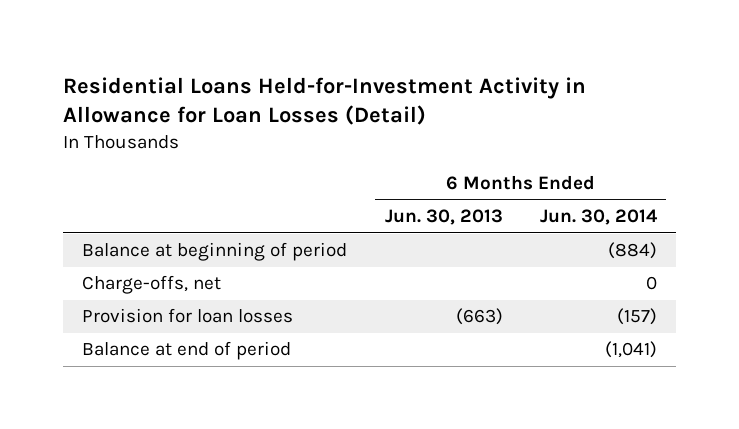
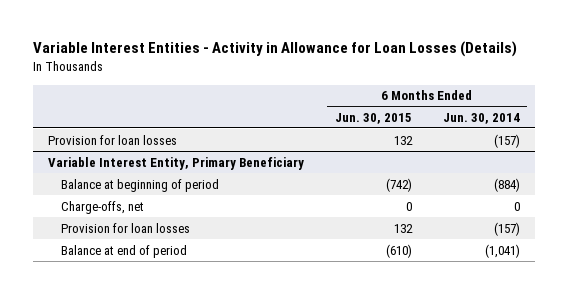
- Residential Loans Held-for-Investment Activity in Allowance for Loan Losses (Detail)
+ Variable Interest Entities - Activity in Allowance for Loan Losses (Details)
- | 6 Months Ended Jun. 30, 2013 | 6 Months Ended Jun. 30, 2014
+ | 6 Months Ended Jun. 30, 2015 | 6 Months Ended Jun. 30, 2014
+ Provision for loan losses | 132 | (157)
+ Variable Interest Entity, Primary Beneficiary

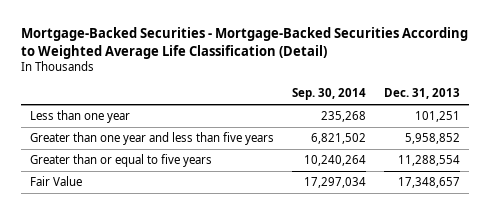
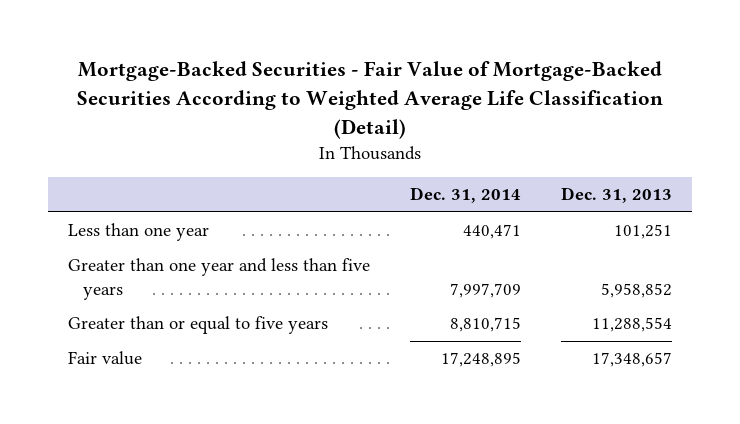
- Mortgage-Backed Securities - Mortgage-Backed Securities According to Weighted Average Life Classification (Detail)
+ Mortgage-Backed Securities - Fair Value of Mortgage-Backed Securities According to Weighted Average Life Classification (Detail)
- | Sep. 30, 2014 | Dec. 31, 2013
+ | Dec. 31, 2014 | Dec. 31, 2013
- Fair Value | 17,297,034 | 17,348,657
+ Fair value | 17,248,895 | 17,348,657

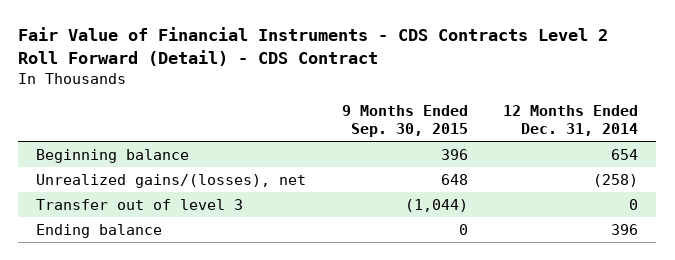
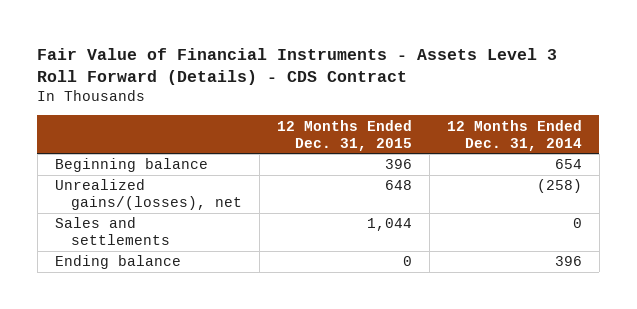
- Fair Value of Financial Instruments - CDS Contracts Level 2 Roll Forward (Detail) - CDS Contract
+ Fair Value of Financial Instruments - Assets Level 3 Roll Forward (Details) - CDS Contract
- | 9 Months Ended Sep. 30, 2015 | 12 Months Ended Dec. 31, 2014
+ | 12 Months Ended Dec. 31, 2015 | 12 Months Ended Dec. 31, 2014
- Transfer out of level 3 | (1,044) | 0
+ Sales and settlements | 1,044 | 0

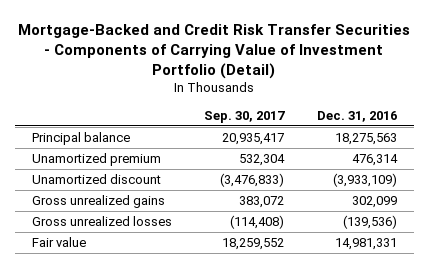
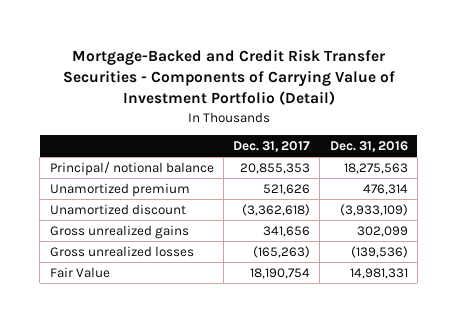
- | Sep. 30, 2017 | Dec. 31, 2016
+ | Dec. 31, 2017 | Dec. 31, 2016
- Principal balance | 20,935,417 | 18,275,563
+ Principal/ notional balance | 20,855,353 | 18,275,563
- Fair value | 18,259,552 | 14,981,331
+ Fair Value | 18,190,754 | 14,981,331

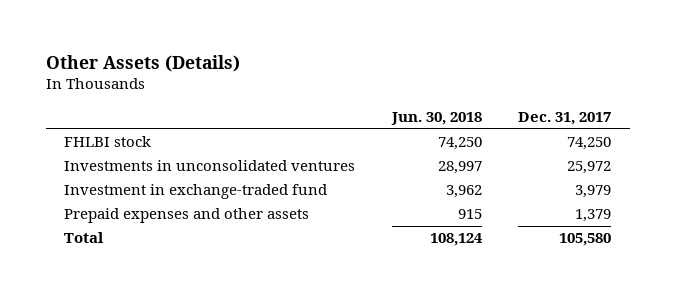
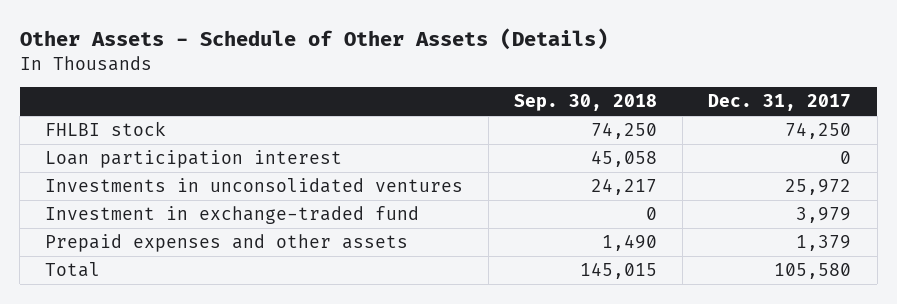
- Other Assets (Details)
+ Other Assets - Schedule of Other Assets (Details)
- | Jun. 30, 2018 | Dec. 31, 2017
+ | Sep. 30, 2018 | Dec. 31, 2017
+ Loan participation interest | 45,058 | 0

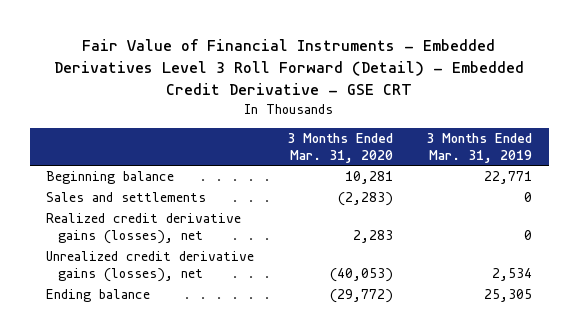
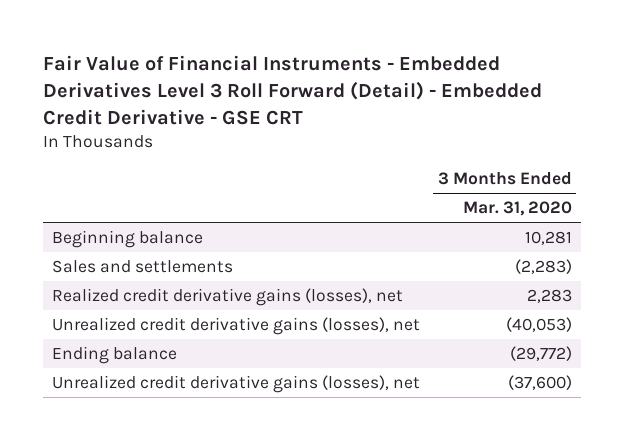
- | 3 Months Ended Mar. 31, 2020 | 3 Months Ended Mar. 31, 2019
+ | 3 Months Ended Mar. 31, 2020
+ Unrealized credit derivative gains (losses), net | (37,600)

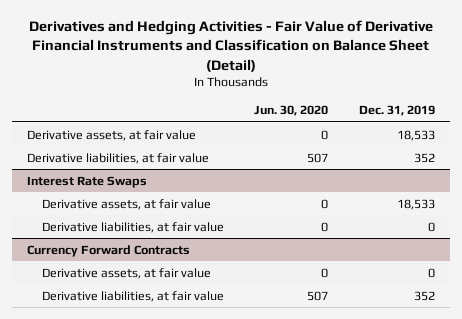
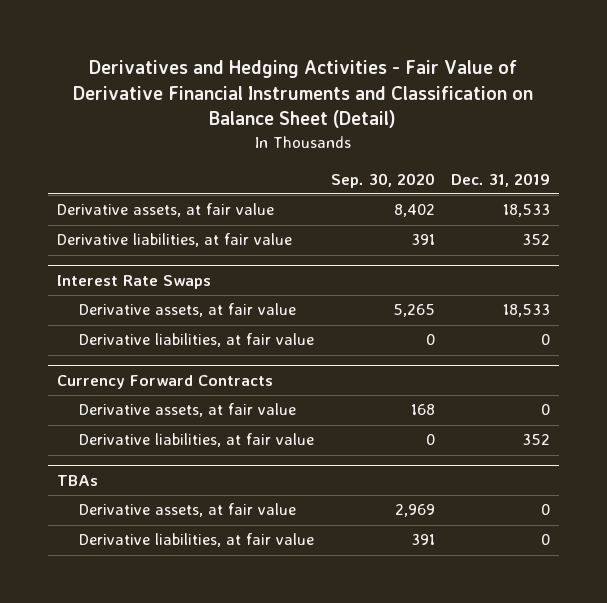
- | Jun. 30, 2020 | Dec. 31, 2019
+ | Sep. 30, 2020 | Dec. 31, 2019
+ TBAs
+ Derivative assets, at fair value | 2,969 | 0
+ Derivative liabilities, at fair value | 391 | 0

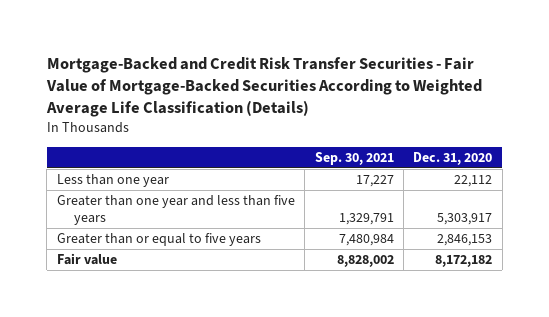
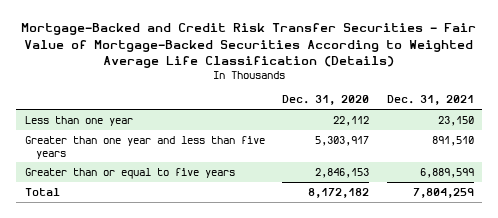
- | Sep. 30, 2021 | Dec. 31, 2020
+ | Dec. 31, 2020 | Dec. 31, 2021
- Fair value | 8,828,002 | 8,172,182
+ Total | 8,172,182 | 7,804,259

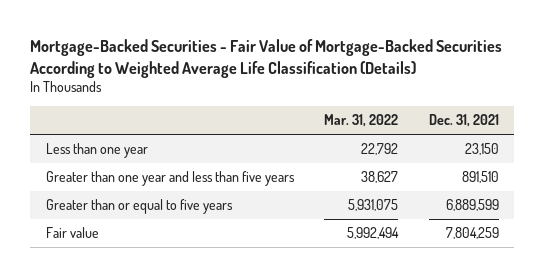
- Mortgage-Backed and Credit Risk Transfer Securities - Fair Value of Mortgage-Backed Securities According to Weighted Average Life Classification (Details)
+ Mortgage-Backed Securities - Fair Value of Mortgage-Backed Securities According to Weighted Average Life Classification (Details)
- | Dec. 31, 2020 | Dec. 31, 2021
+ | Mar. 31, 2022 | Dec. 31, 2021
- Total | 8,172,182 | 7,804,259
+ Fair value | 5,992,494 | 7,804,259

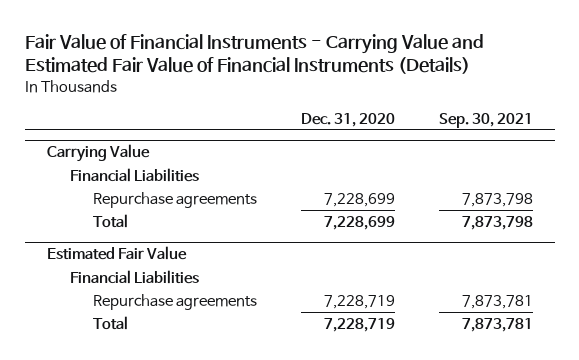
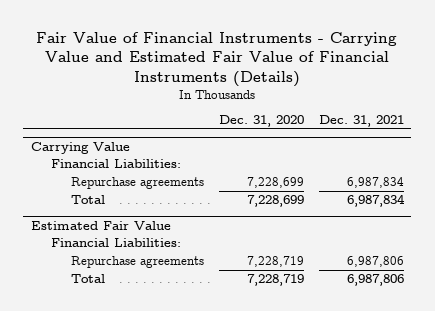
- | Dec. 31, 2020 | Sep. 30, 2021
+ | Dec. 31, 2020 | Dec. 31, 2021
@ Carrying Value
- Financial Liabilities
+ Financial Liabilities:
@ Estimated Fair Value
- Financial Liabilities
+ Financial Liabilities:

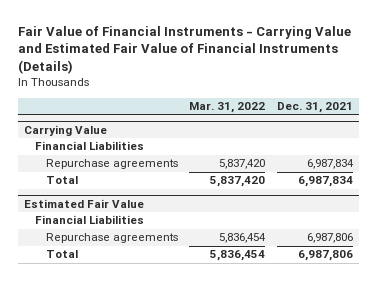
- | Dec. 31, 2020 | Dec. 31, 2021
+ | Mar. 31, 2022 | Dec. 31, 2021
@ Carrying Value
- Financial Liabilities:
+ Financial Liabilities
@ Estimated Fair Value
- Financial Liabilities:
+ Financial Liabilities

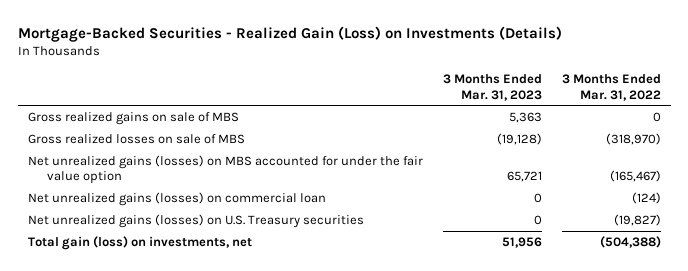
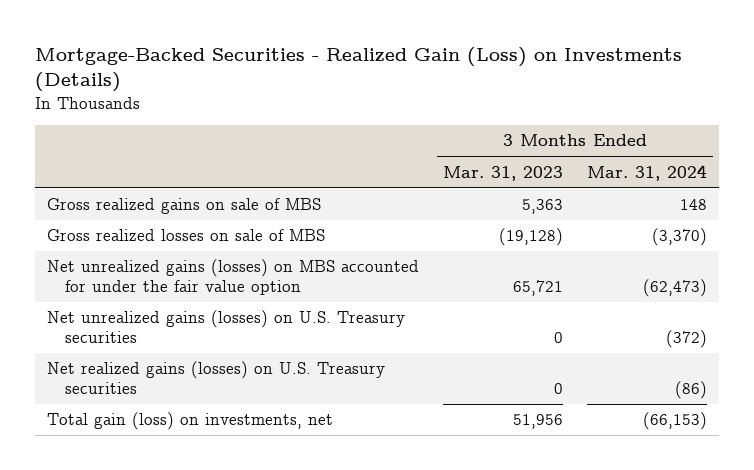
- | 3 Months Ended Mar. 31, 2023 | 3 Months Ended Mar. 31, 2022
+ | 3 Months Ended Mar. 31, 2023 | 3 Months Ended Mar. 31, 2024
- Net unrealized gains (losses) on commercial loan | 0 | (124)
+ Net realized gains (losses) on U.S. Treasury securities | 0 | (86)

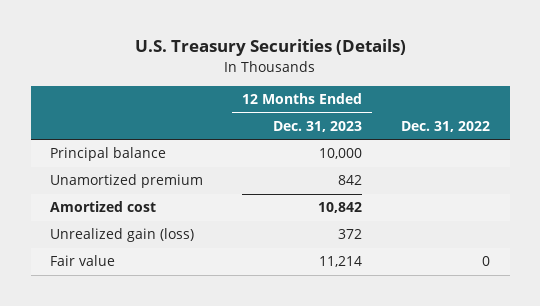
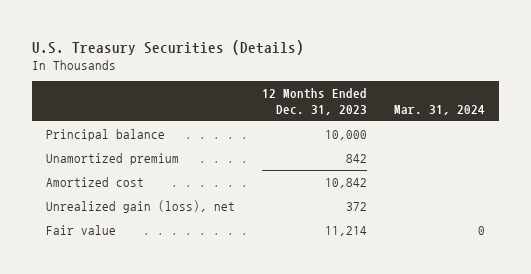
- | 12 Months Ended Dec. 31, 2023 | Dec. 31, 2022
+ | 12 Months Ended Dec. 31, 2023 | Mar. 31, 2024
- Unrealized gain (loss) | 372 |
+ Unrealized gain (loss), net | 372 |

